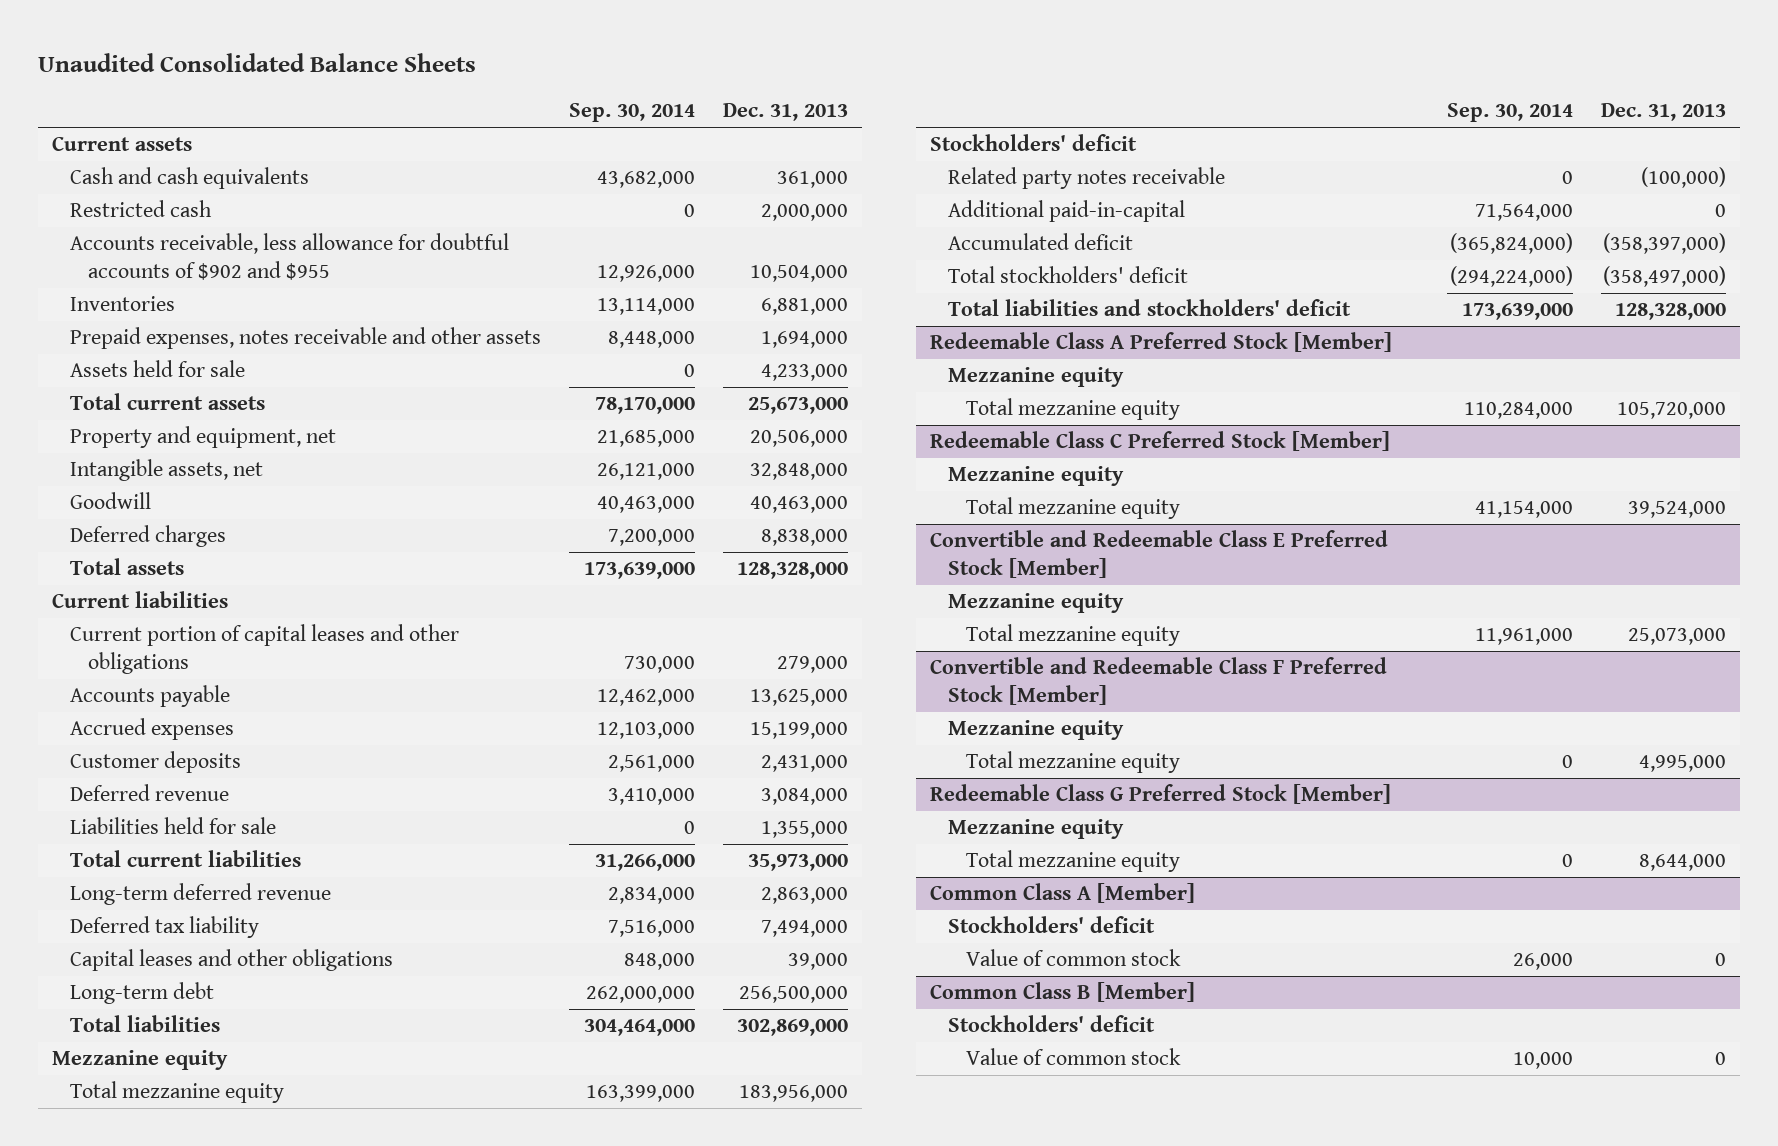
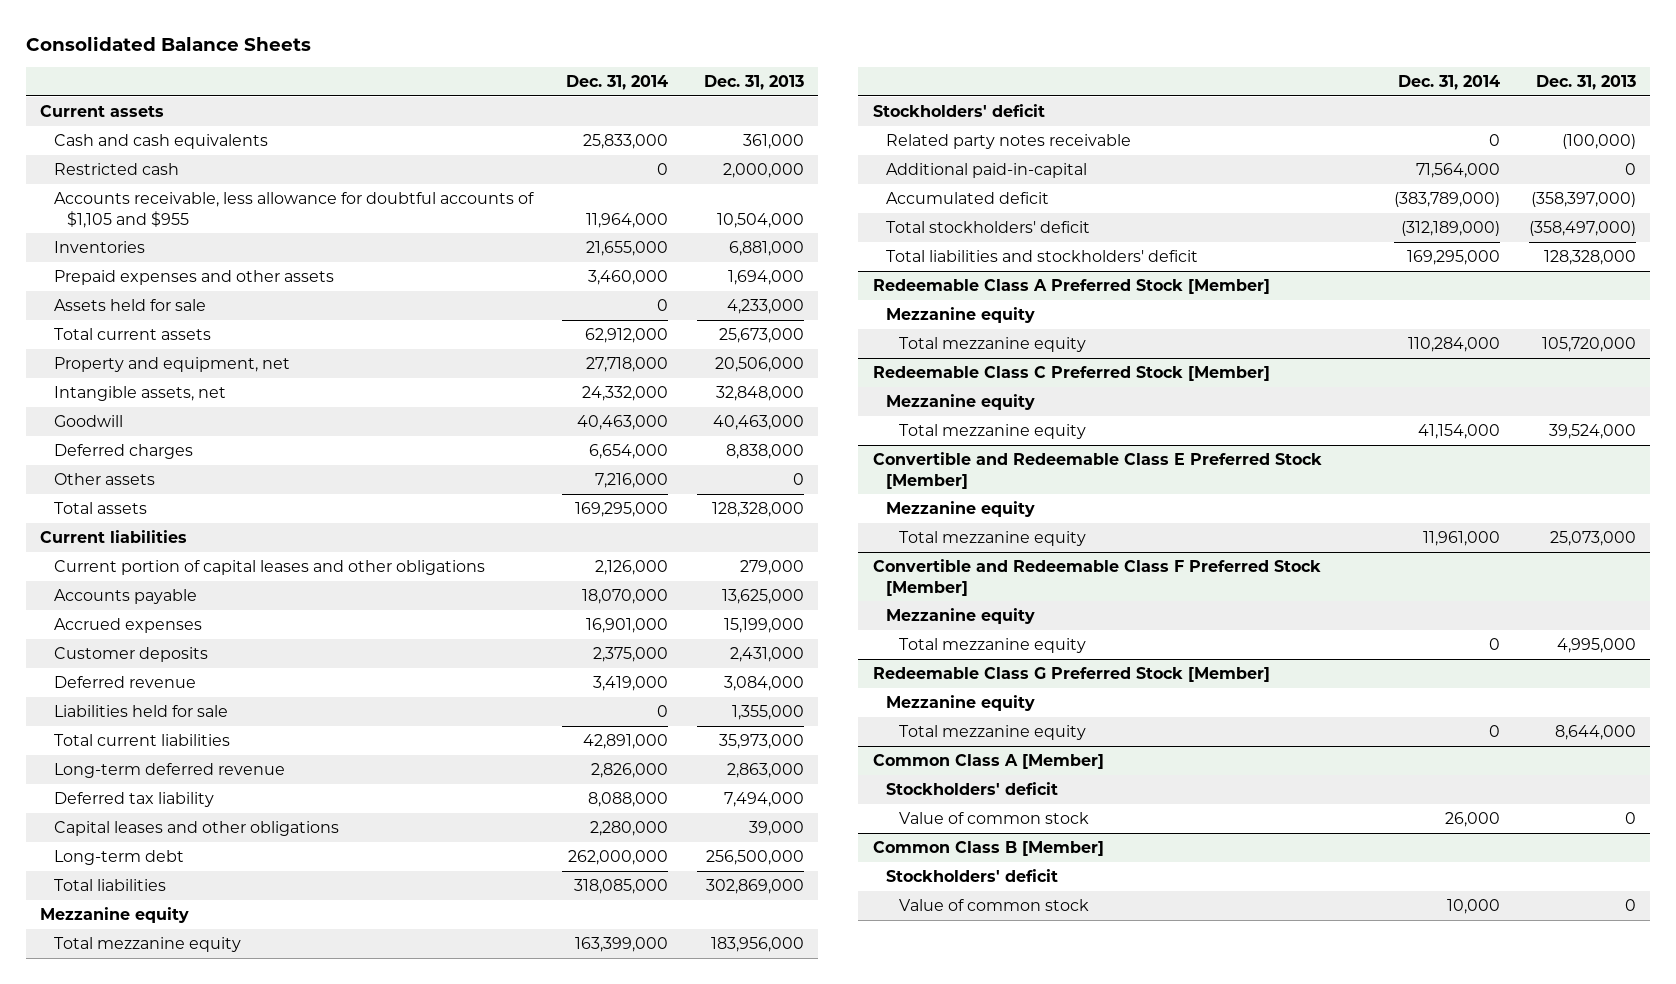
- Unaudited Consolidated Balance Sheets
+ Consolidated Balance Sheets
- | Sep. 30, 2014 | Dec. 31, 2013
+ | Dec. 31, 2014 | Dec. 31, 2013
- Accounts receivable, less allowance for doubtful accounts of $902 and $955 | 12,926,000 | 10,504,000
+ Accounts receivable, less allowance for doubtful accounts of $1,105 and $955 | 11,964,000 | 10,504,000
- Prepaid expenses, notes receivable and other assets | 8,448,000 | 1,694,000
+ Prepaid expenses and other assets | 3,460,000 | 1,694,000
+ Other assets | 7,216,000 | 0

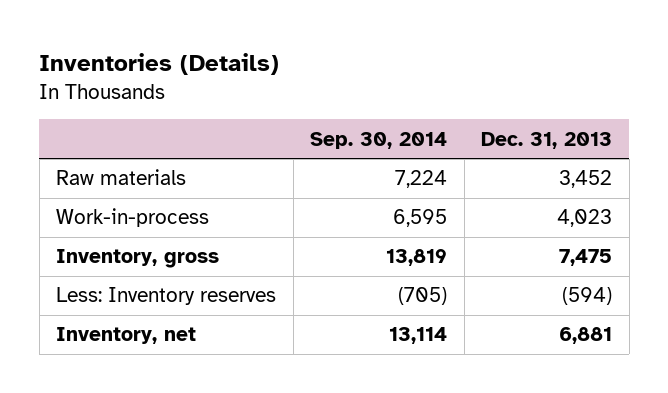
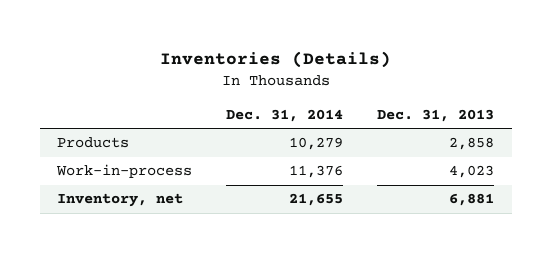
- | Sep. 30, 2014 | Dec. 31, 2013
+ | Dec. 31, 2014 | Dec. 31, 2013
- Raw materials | 7,224 | 3,452
+ Products | 10,279 | 2,858
- Inventory, gross | 13,819 | 7,475
- Less: Inventory reserves | (705) | (594)

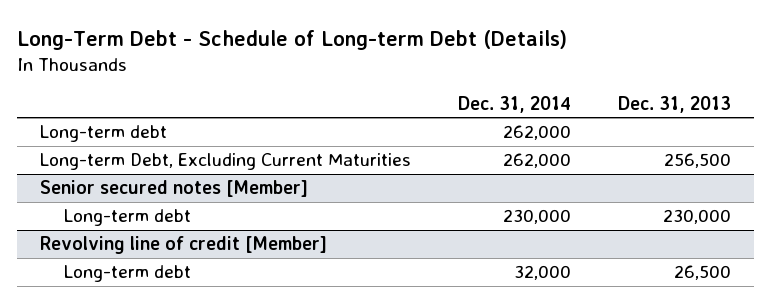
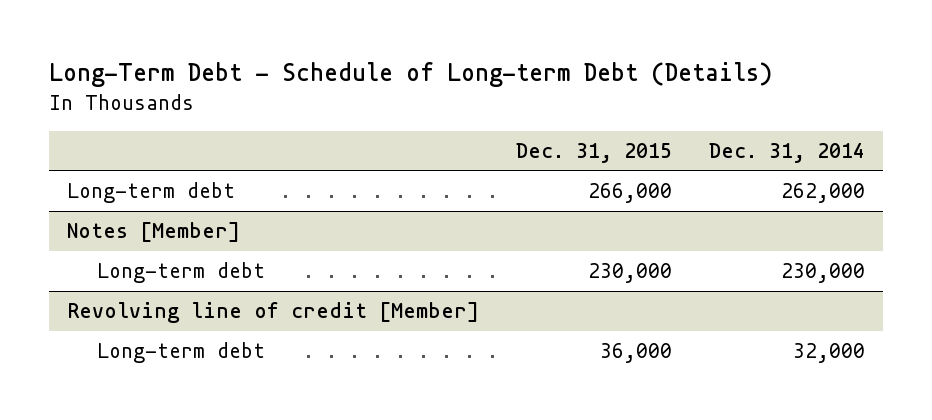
- | Dec. 31, 2014 | Dec. 31, 2013
+ | Dec. 31, 2015 | Dec. 31, 2014
- Long-term Debt, Excluding Current Maturities | 262,000 | 256,500
- Senior secured notes [Member]
+ Notes [Member]

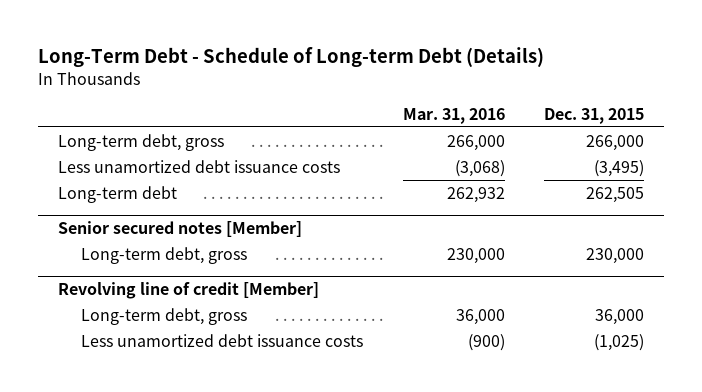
- | Dec. 31, 2015 | Dec. 31, 2014
+ | Mar. 31, 2016 | Dec. 31, 2015
- Long-term debt | 266,000 | 262,000
- Notes [Member]
- Long-term debt | 230,000 | 230,000
+ Long-term debt, gross | 266,000 | 266,000
+ Less unamortized debt issuance costs | (3,068) | (3,495)
+ Long-term debt | 262,932 | 262,505
+ Senior secured notes [Member]
+ Long-term debt, gross | 230,000 | 230,000
@ Revolving line of credit [Member]
- Long-term debt | 36,000 | 32,000
+ Long-term debt, gross | 36,000 | 36,000
+ Less unamortized debt issuance costs | (900) | (1,025)

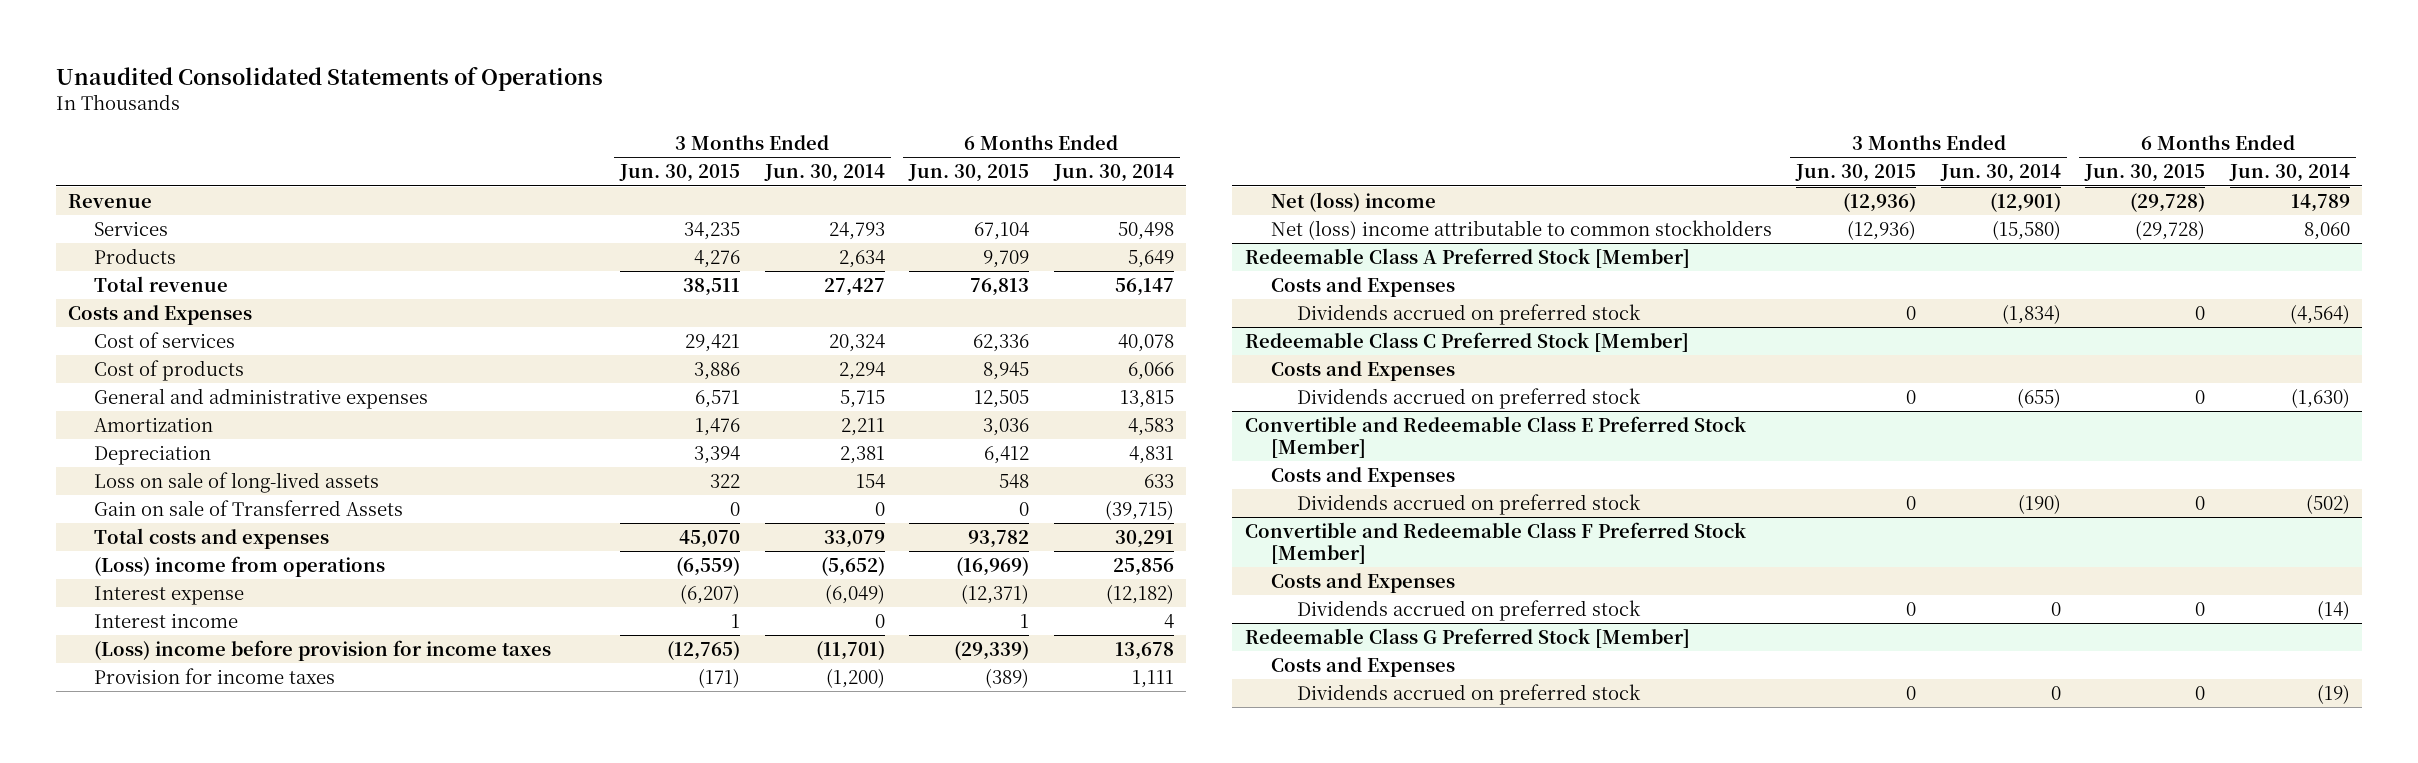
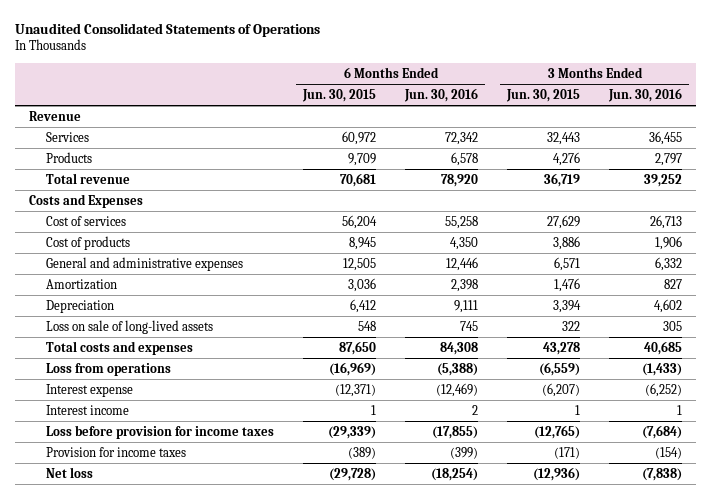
- | 3 Months Ended Jun. 30, 2015 | 3 Months Ended Jun. 30, 2014 | 6 Months Ended Jun. 30, 2015 | 6 Months Ended Jun. 30, 2014
+ | 6 Months Ended Jun. 30, 2015 | 6 Months Ended Jun. 30, 2016 | 3 Months Ended Jun. 30, 2015 | 3 Months Ended Jun. 30, 2016
- Services | 34,235 | 24,793 | 67,104 | 50,498
+ Services | 60,972 | 72,342 | 32,443 | 36,455
- Total revenue | 38,511 | 27,427 | 76,813 | 56,147
+ Total revenue | 70,681 | 78,920 | 36,719 | 39,252
- Cost of services | 29,421 | 20,324 | 62,336 | 40,078
+ Cost of services | 56,204 | 55,258 | 27,629 | 26,713
- Gain on sale of Transferred Assets | 0 | 0 | 0 | (39,715)
- Total costs and expenses | 45,070 | 33,079 | 93,782 | 30,291
- (Loss) income from operations | (6,559) | (5,652) | (16,969) | 25,856
+ Total costs and expenses | 87,650 | 84,308 | 43,278 | 40,685
+ Loss from operations | (16,969) | (5,388) | (6,559) | (1,433)
- (Loss) income before provision for income taxes | (12,765) | (11,701) | (29,339) | 13,678
+ Loss before provision for income taxes | (29,339) | (17,855) | (12,765) | (7,684)
- Net (loss) income | (12,936) | (12,901) | (29,728) | 14,789
- Net (loss) income attributable to common stockholders | (12,936) | (15,580) | (29,728) | 8,060
- Redeemable Class A Preferred Stock [Member]
- Costs and Expenses
- Dividends accrued on preferred stock | 0 | (1,834) | 0 | (4,564)
- Redeemable Class C Preferred Stock [Member]
- Costs and Expenses
- Dividends accrued on preferred stock | 0 | (655) | 0 | (1,630)
- Convertible and Redeemable Class E Preferred Stock [Member]
- Costs and Expenses
- Dividends accrued on preferred stock | 0 | (190) | 0 | (502)
- Convertible and Redeemable Class F Preferred Stock [Member]
- Costs and Expenses
- Dividends accrued on preferred stock | 0 | 0 | 0 | (14)
- Redeemable Class G Preferred Stock [Member]
- Costs and Expenses
- Dividends accrued on preferred stock | 0 | 0 | 0 | (19)
+ Net loss | (29,728) | (18,254) | (12,936) | (7,838)

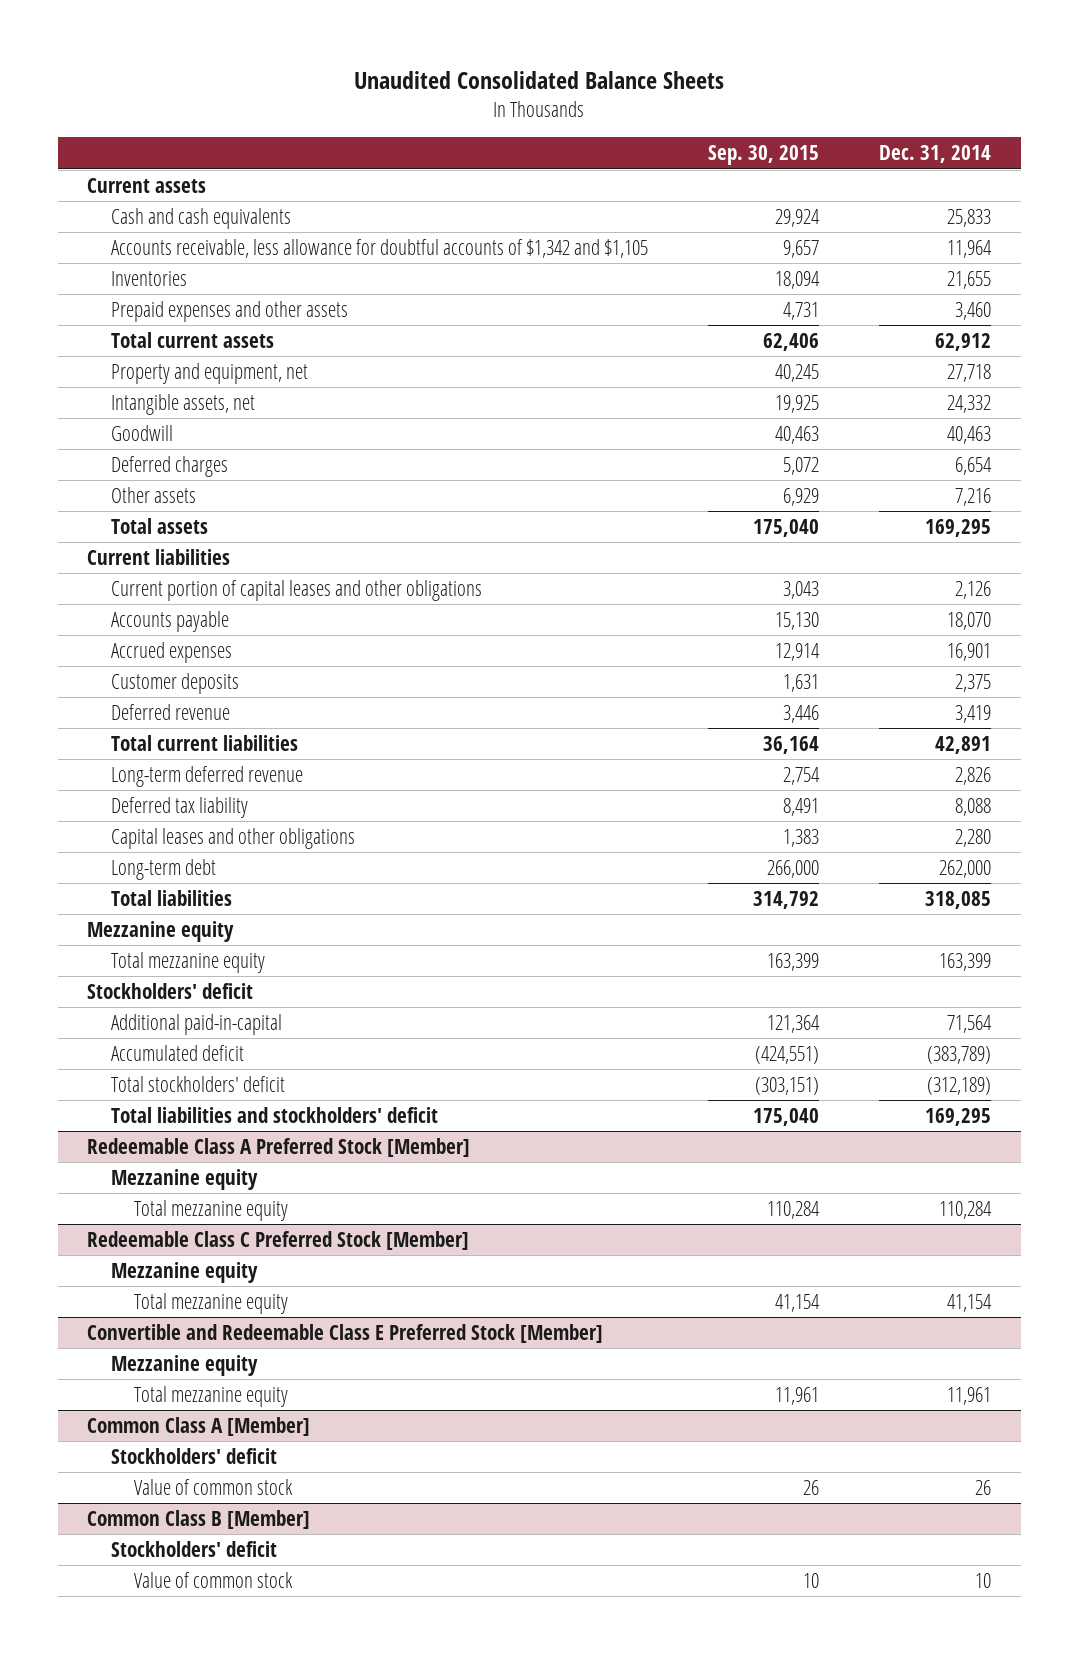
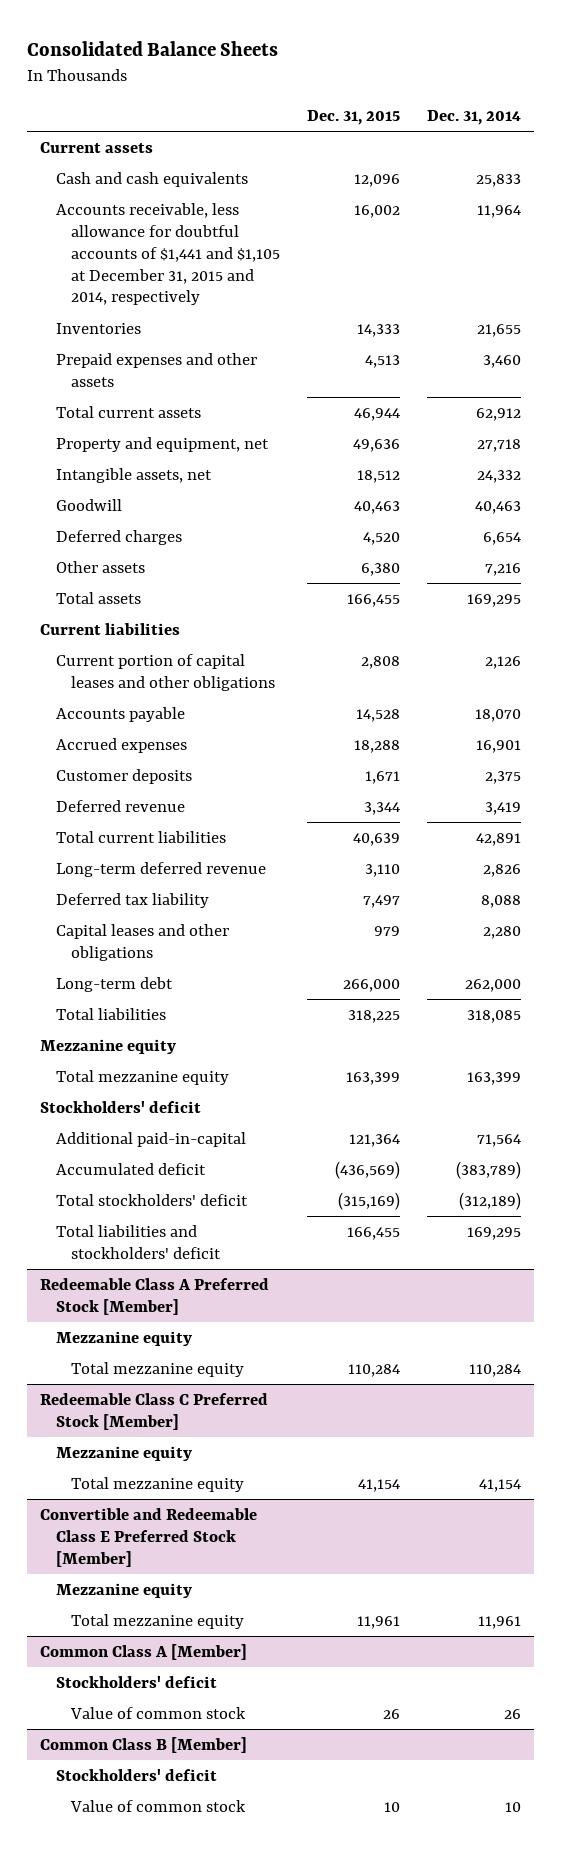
- Unaudited Consolidated Balance Sheets
+ Consolidated Balance Sheets
- | Sep. 30, 2015 | Dec. 31, 2014
+ | Dec. 31, 2015 | Dec. 31, 2014
- Accounts receivable, less allowance for doubtful accounts of $1,342 and $1,105 | 9,657 | 11,964
+ Accounts receivable, less allowance for doubtful accounts of $1,441 and $1,105 at December 31, 2015 and 2014, respectively | 16,002 | 11,964

